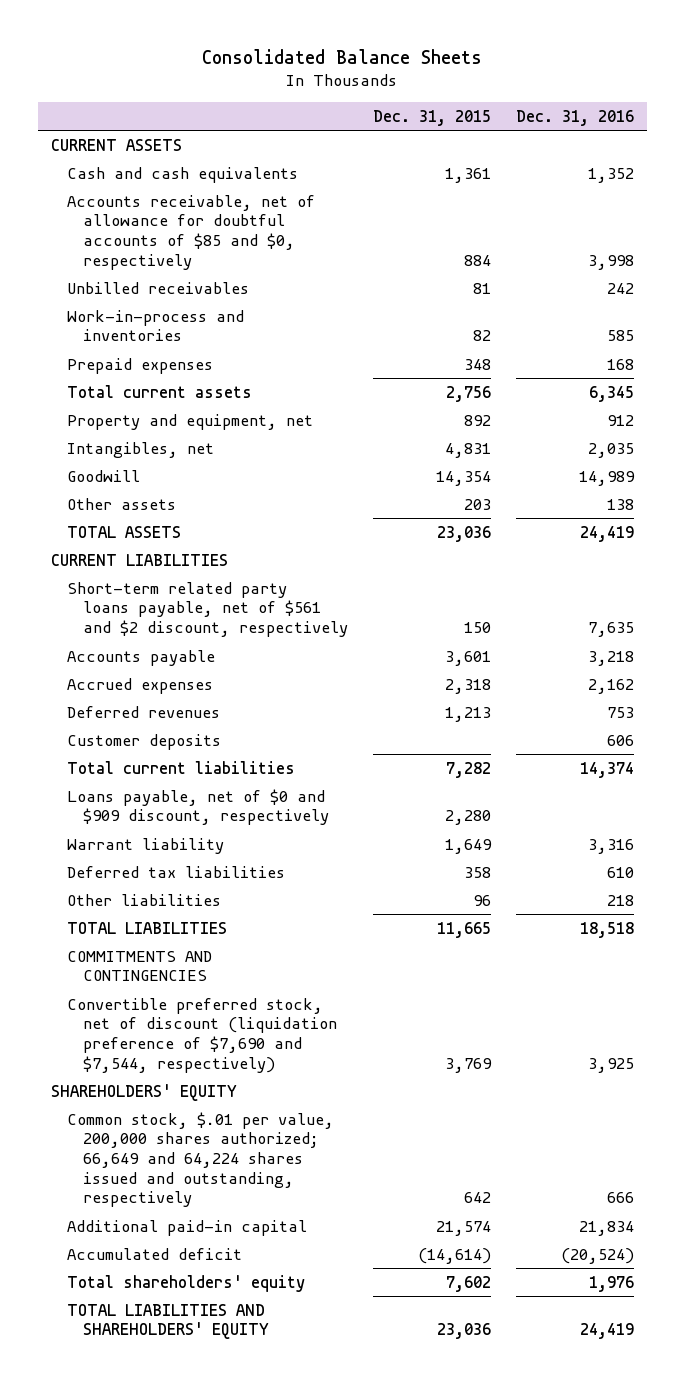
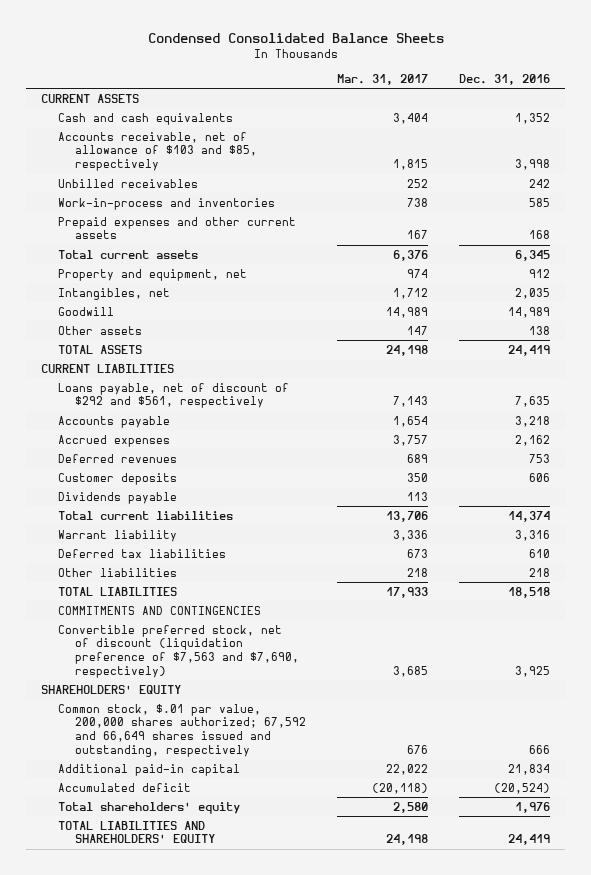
- Consolidated Balance Sheets
+ Condensed Consolidated Balance Sheets
- | Dec. 31, 2015 | Dec. 31, 2016
+ | Mar. 31, 2017 | Dec. 31, 2016
- Accounts receivable, net of allowance for doubtful accounts of $85 and $0, respectively | 884 | 3,998
+ Accounts receivable, net of allowance of $103 and $85, respectively | 1,815 | 3,998
- Prepaid expenses | 348 | 168
+ Prepaid expenses and other current assets | 167 | 168
- Short-term related party loans payable, net of $561 and $2 discount, respectively | 150 | 7,635
+ Loans payable, net of discount of $292 and $561, respectively | 7,143 | 7,635
+ Dividends payable | 113 |
- Loans payable, net of $0 and $909 discount, respectively | 2,280 |
- Convertible preferred stock, net of discount (liquidation preference of $7,690 and $7,544, respectively) | 3,769 | 3,925
+ Convertible preferred stock, net of discount (liquidation preference of $7,563 and $7,690, respectively) | 3,685 | 3,925
- Common stock, $.01 per value, 200,000 shares authorized; 66,649 and 64,224 shares issued and outstanding, respectively | 642 | 666
+ Common stock, $.01 par value, 200,000 shares authorized; 67,592 and 66,649 shares issued and outstanding, respectively | 676 | 666

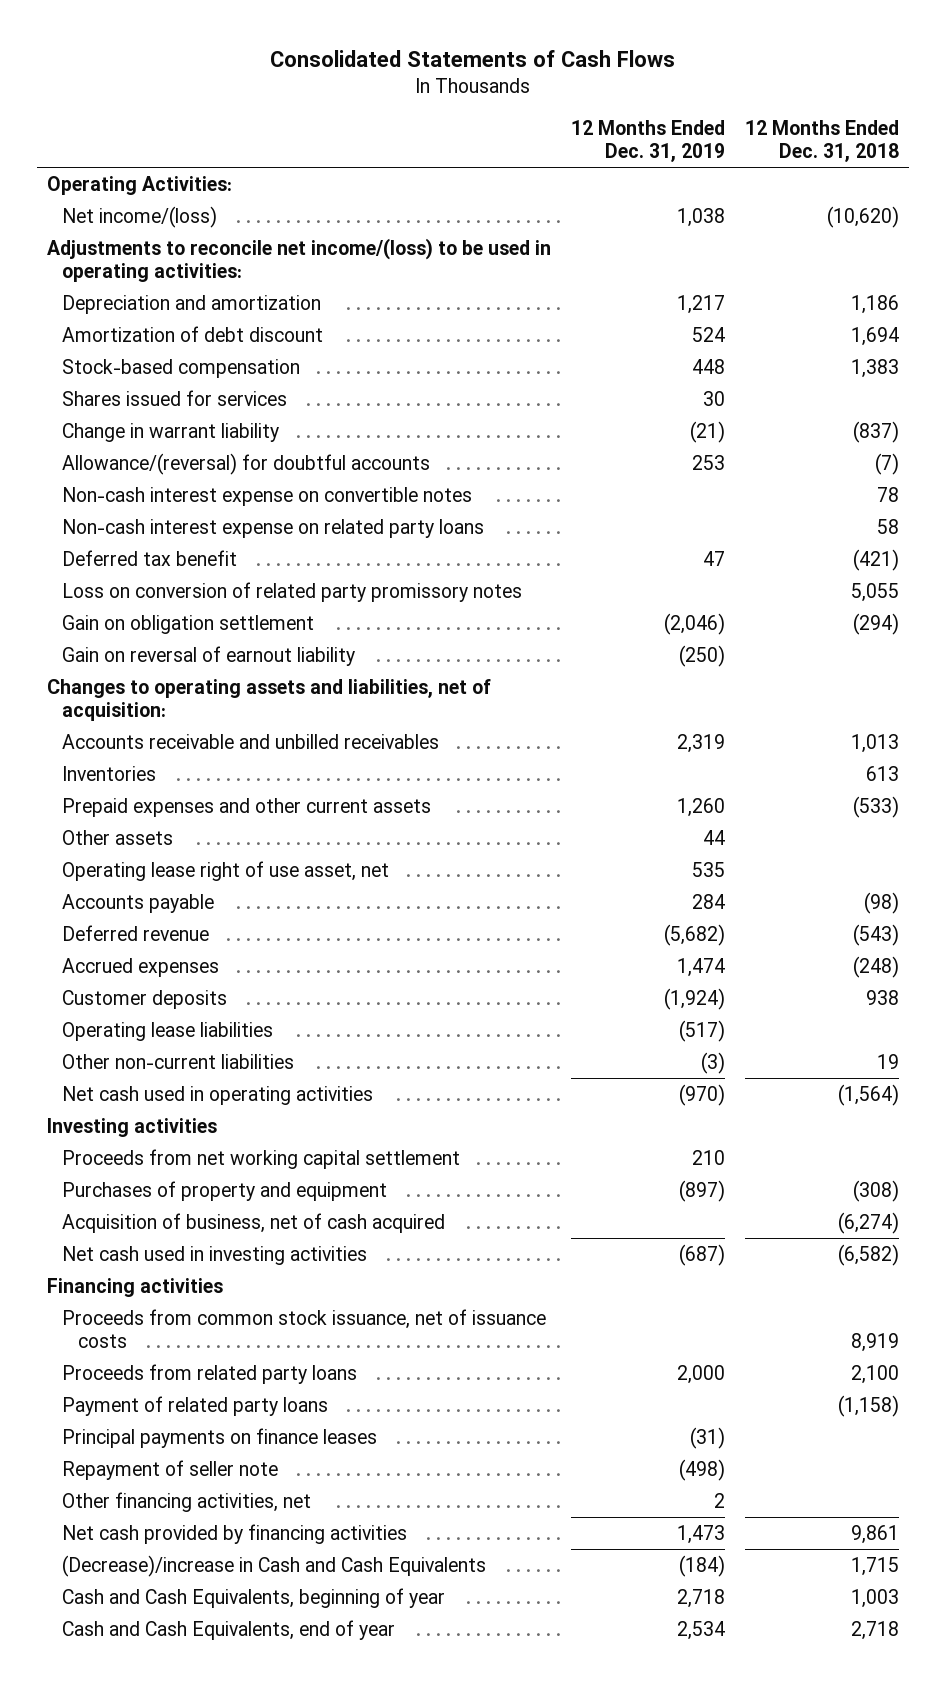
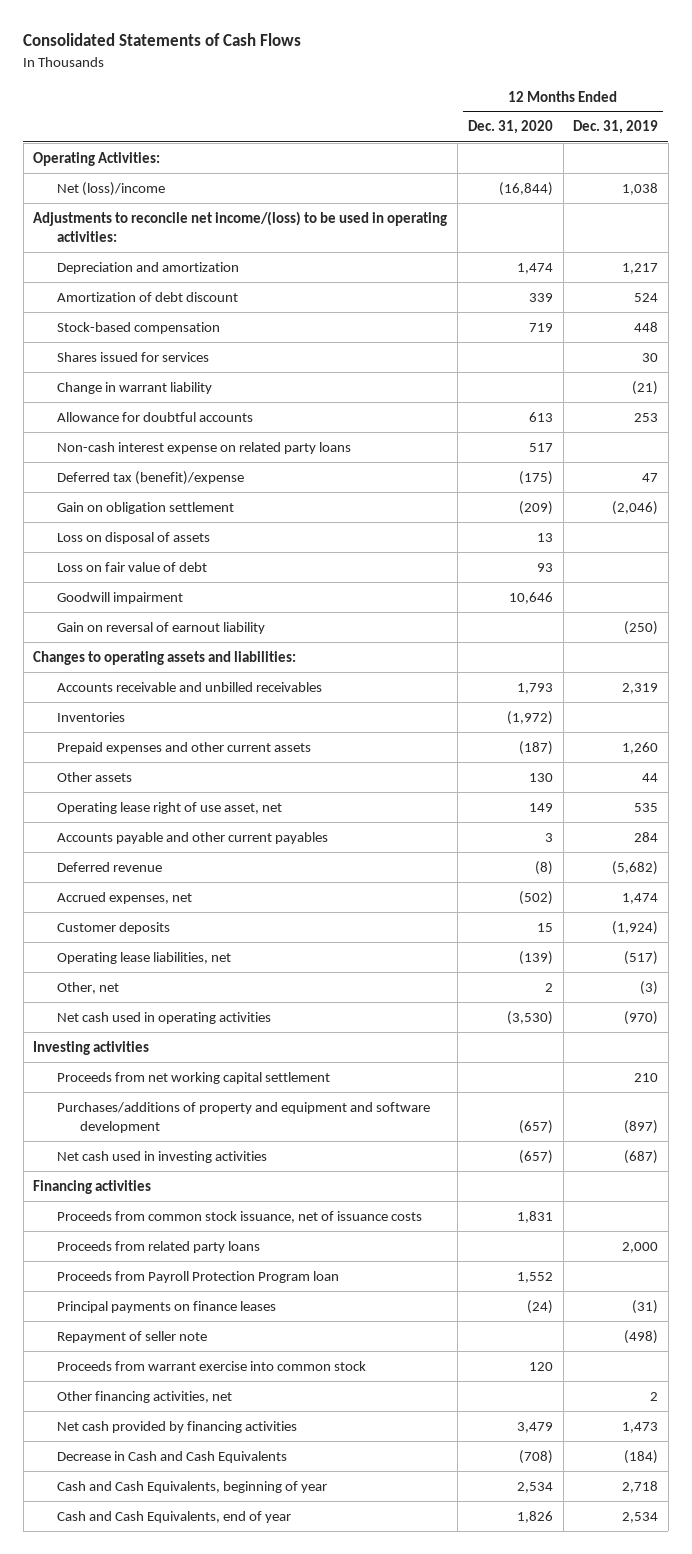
- | 12 Months Ended Dec. 31, 2019 | 12 Months Ended Dec. 31, 2018
+ | 12 Months Ended Dec. 31, 2020 | 12 Months Ended Dec. 31, 2019
- Net income/(loss) | 1,038 | (10,620)
+ Net (loss)/income | (16,844) | 1,038
- Allowance/(reversal) for doubtful accounts | 253 | (7)
- Non-cash interest expense on convertible notes | | 78
+ Allowance for doubtful accounts | 613 | 253
- Deferred tax benefit | 47 | (421)
- Loss on conversion of related party promissory notes | | 5,055
+ Deferred tax (benefit)/expense | (175) | 47
+ Loss on disposal of assets | 13 |
+ Loss on fair value of debt | 93 |
+ Goodwill impairment | 10,646 |
- Changes to operating assets and liabilities, net of acquisition:
+ Changes to operating assets and liabilities:
- Accounts payable | 284 | (98)
+ Accounts payable and other current payables | 3 | 284
- Accrued expenses | 1,474 | (248)
+ Accrued expenses, net | (502) | 1,474
- Operating lease liabilities | (517) |
- Other non-current liabilities | (3) | 19
+ Operating lease liabilities, net | (139) | (517)
+ Other, net | 2 | (3)
- Purchases of property and equipment | (897) | (308)
- Acquisition of business, net of cash acquired | | (6,274)
+ Purchases/additions of property and equipment and software development | (657) | (897)
- Payment of related party loans | | (1,158)
+ Proceeds from Payroll Protection Program loan | 1,552 |
+ Proceeds from warrant exercise into common stock | 120 |
- (Decrease)/increase in Cash and Cash Equivalents | (184) | 1,715
+ Decrease in Cash and Cash Equivalents | (708) | (184)

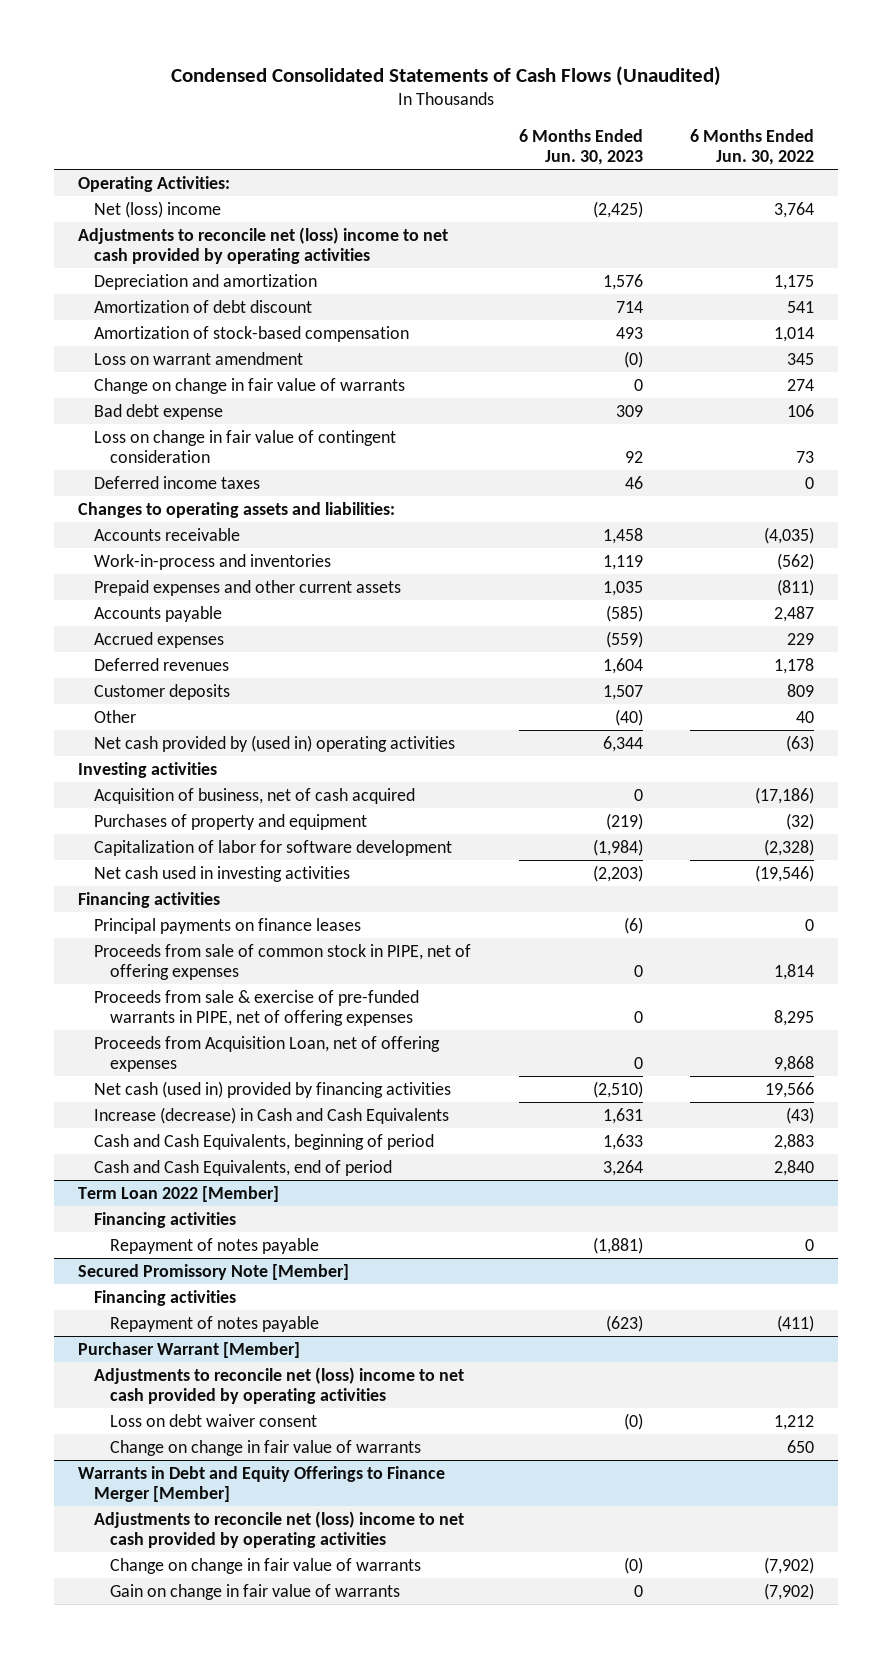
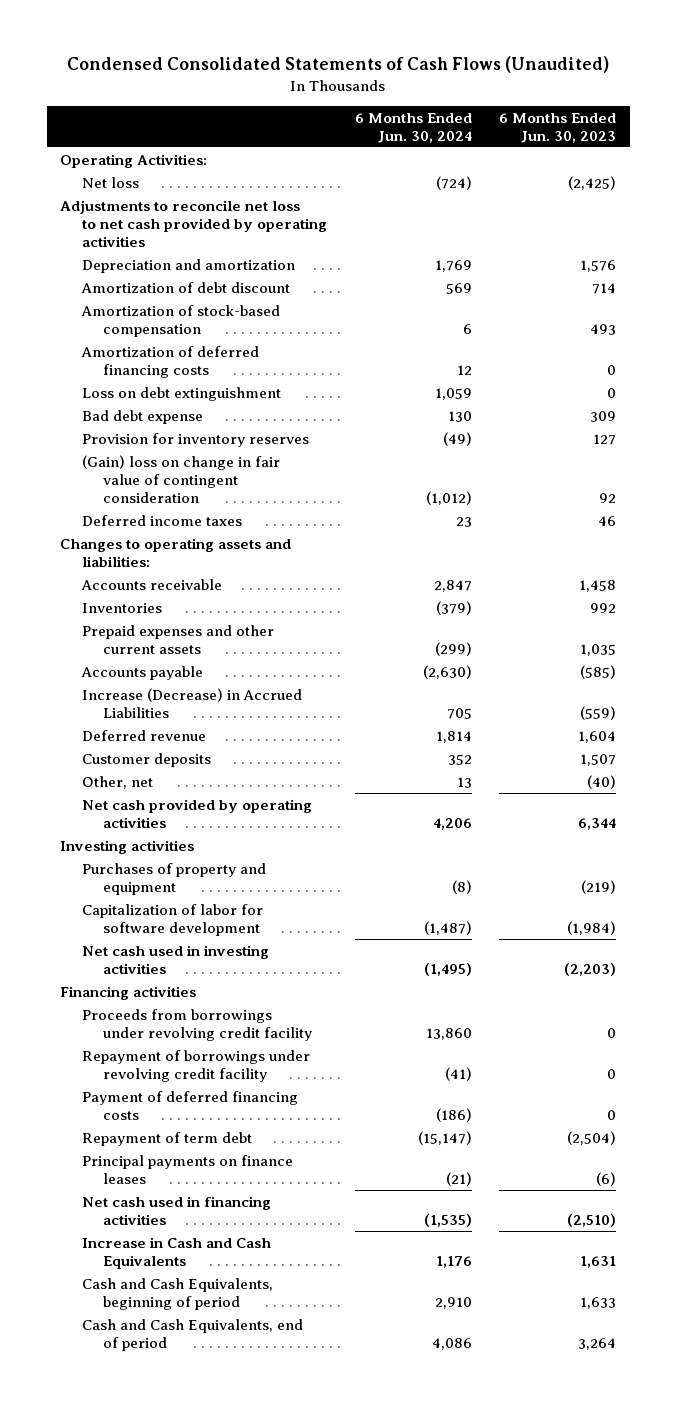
- | 6 Months Ended Jun. 30, 2023 | 6 Months Ended Jun. 30, 2022
+ | 6 Months Ended Jun. 30, 2024 | 6 Months Ended Jun. 30, 2023
- Net (loss) income | (2,425) | 3,764
- Adjustments to reconcile net (loss) income to net cash provided by operating activities
+ Net loss | (724) | (2,425)
+ Adjustments to reconcile net loss to net cash provided by operating activities
- Loss on warrant amendment | (0) | 345
- Change on change in fair value of warrants | 0 | 274
+ Amortization of deferred financing costs | 12 | 0
+ Loss on debt extinguishment | 1,059 | 0
- Loss on change in fair value of contingent consideration | 92 | 73
+ Provision for inventory reserves | (49) | 127
+ (Gain) loss on change in fair value of contingent consideration | (1,012) | 92
- Work-in-process and inventories | 1,119 | (562)
+ Inventories | (379) | 992
- Accrued expenses | (559) | 229
- Deferred revenues | 1,604 | 1,178
+ Increase (Decrease) in Accrued Liabilities | 705 | (559)
+ Deferred revenue | 1,814 | 1,604
- Other | (40) | 40
- Net cash provided by (used in) operating activities | 6,344 | (63)
+ Other, net | 13 | (40)
+ Net cash provided by operating activities | 4,206 | 6,344
- Acquisition of business, net of cash acquired | 0 | (17,186)
+ Proceeds from borrowings under revolving credit facility | 13,860 | 0
+ Repayment of borrowings under revolving credit facility | (41) | 0
+ Payment of deferred financing costs | (186) | 0
+ Repayment of term debt | (15,147) | (2,504)
- Proceeds from sale of common stock in PIPE, net of offering expenses | 0 | 1,814
- Proceeds from sale & exercise of pre-funded warrants in PIPE, net of offering expenses | 0 | 8,295
- Proceeds from Acquisition Loan, net of offering expenses | 0 | 9,868
- Net cash (used in) provided by financing activities | (2,510) | 19,566
- Increase (decrease) in Cash and Cash Equivalents | 1,631 | (43)
+ Net cash used in financing activities | (1,535) | (2,510)
+ Increase in Cash and Cash Equivalents | 1,176 | 1,631
- Term Loan 2022 [Member]
- Financing activities
- Repayment of notes payable | (1,881) | 0
- Secured Promissory Note [Member]
- Financing activities
- Repayment of notes payable | (623) | (411)
- Purchaser Warrant [Member]
- Adjustments to reconcile net (loss) income to net cash provided by operating activities
- Loss on debt waiver consent | (0) | 1,212
- Change on change in fair value of warrants | | 650
- Warrants in Debt and Equity Offerings to Finance Merger [Member]
- Adjustments to reconcile net (loss) income to net cash provided by operating activities
- Change on change in fair value of warrants | (0) | (7,902)
- Gain on change in fair value of warrants | 0 | (7,902)

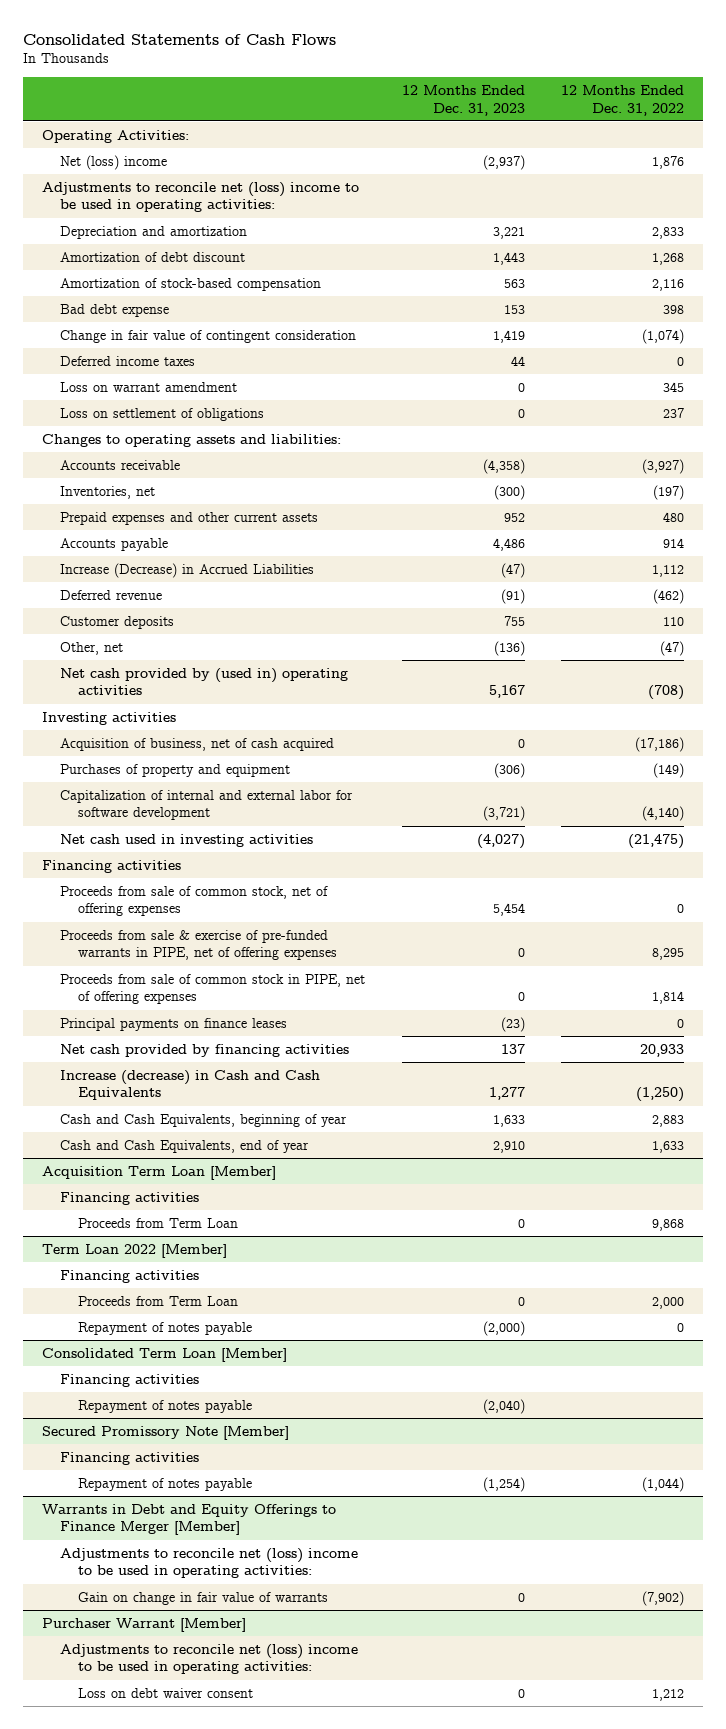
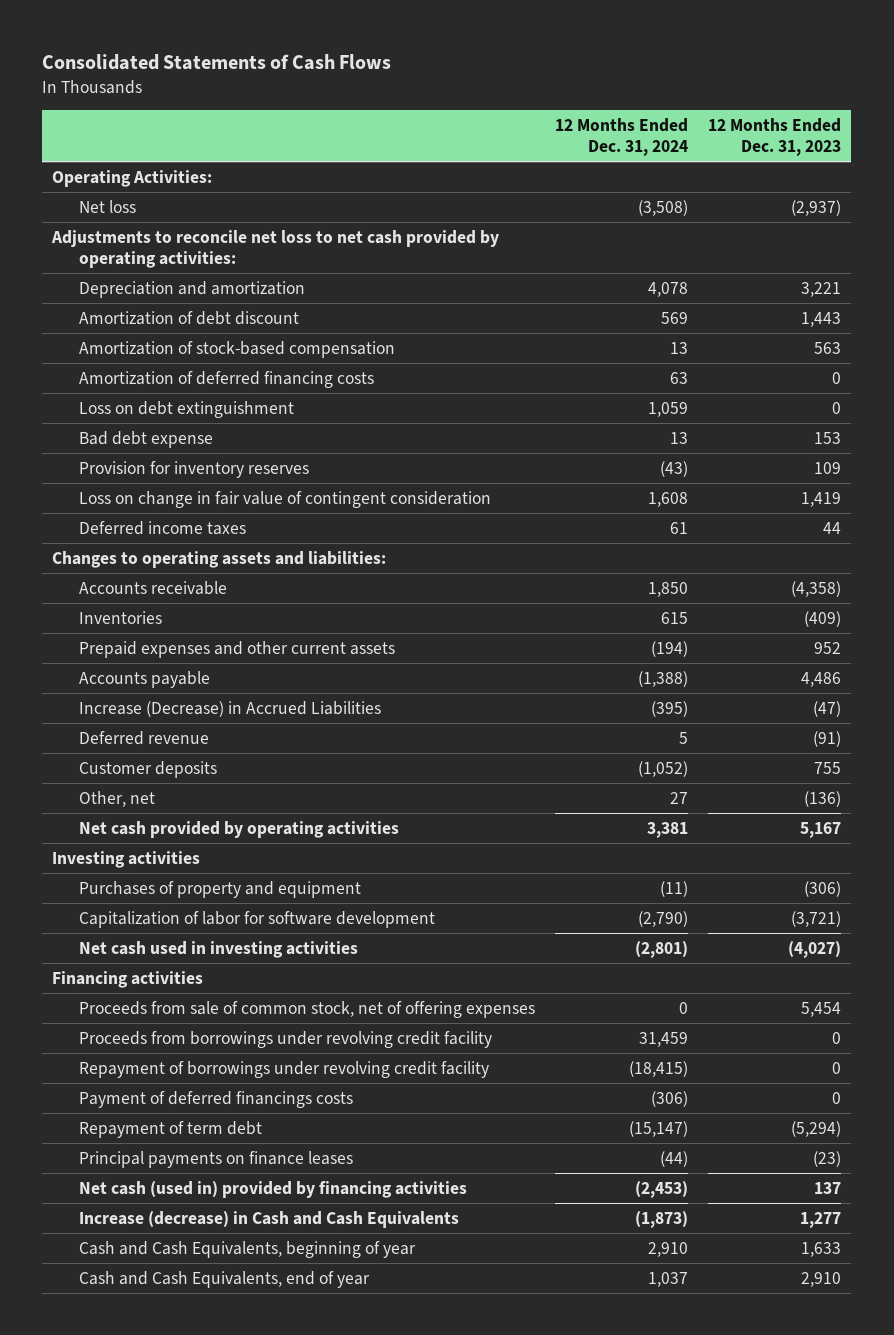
- | 12 Months Ended Dec. 31, 2023 | 12 Months Ended Dec. 31, 2022
+ | 12 Months Ended Dec. 31, 2024 | 12 Months Ended Dec. 31, 2023
- Net (loss) income | (2,937) | 1,876
- Adjustments to reconcile net (loss) income to be used in operating activities:
+ Net loss | (3,508) | (2,937)
+ Adjustments to reconcile net loss to net cash provided by operating activities:
+ Amortization of deferred financing costs | 63 | 0
+ Loss on debt extinguishment | 1,059 | 0
- Change in fair value of contingent consideration | 1,419 | (1,074)
+ Provision for inventory reserves | (43) | 109
+ Loss on change in fair value of contingent consideration | 1,608 | 1,419
- Loss on warrant amendment | 0 | 345
- Loss on settlement of obligations | 0 | 237
- Inventories, net | (300) | (197)
+ Inventories | 615 | (409)
- Net cash provided by (used in) operating activities | 5,167 | (708)
+ Net cash provided by operating activities | 3,381 | 5,167
- Acquisition of business, net of cash acquired | 0 | (17,186)
- Capitalization of internal and external labor for software development | (3,721) | (4,140)
+ Capitalization of labor for software development | (2,790) | (3,721)
- Proceeds from sale & exercise of pre-funded warrants in PIPE, net of offering expenses | 0 | 8,295
- Proceeds from sale of common stock in PIPE, net of offering expenses | 0 | 1,814
+ Proceeds from borrowings under revolving credit facility | 31,459 | 0
+ Repayment of borrowings under revolving credit facility | (18,415) | 0
+ Payment of deferred financings costs | (306) | 0
+ Repayment of term debt | (15,147) | (5,294)
- Net cash provided by financing activities | 137 | 20,933
+ Net cash (used in) provided by financing activities | (2,453) | 137
- Acquisition Term Loan [Member]
- Financing activities
- Proceeds from Term Loan | 0 | 9,868
- Term Loan 2022 [Member]
- Financing activities
- Proceeds from Term Loan | 0 | 2,000
- Repayment of notes payable | (2,000) | 0
- Consolidated Term Loan [Member]
- Financing activities
- Repayment of notes payable | (2,040) |
- Secured Promissory Note [Member]
- Financing activities
- Repayment of notes payable | (1,254) | (1,044)
- Warrants in Debt and Equity Offerings to Finance Merger [Member]
- Adjustments to reconcile net (loss) income to be used in operating activities:
- Gain on change in fair value of warrants | 0 | (7,902)
- Purchaser Warrant [Member]
- Adjustments to reconcile net (loss) income to be used in operating activities:
- Loss on debt waiver consent | 0 | 1,212

